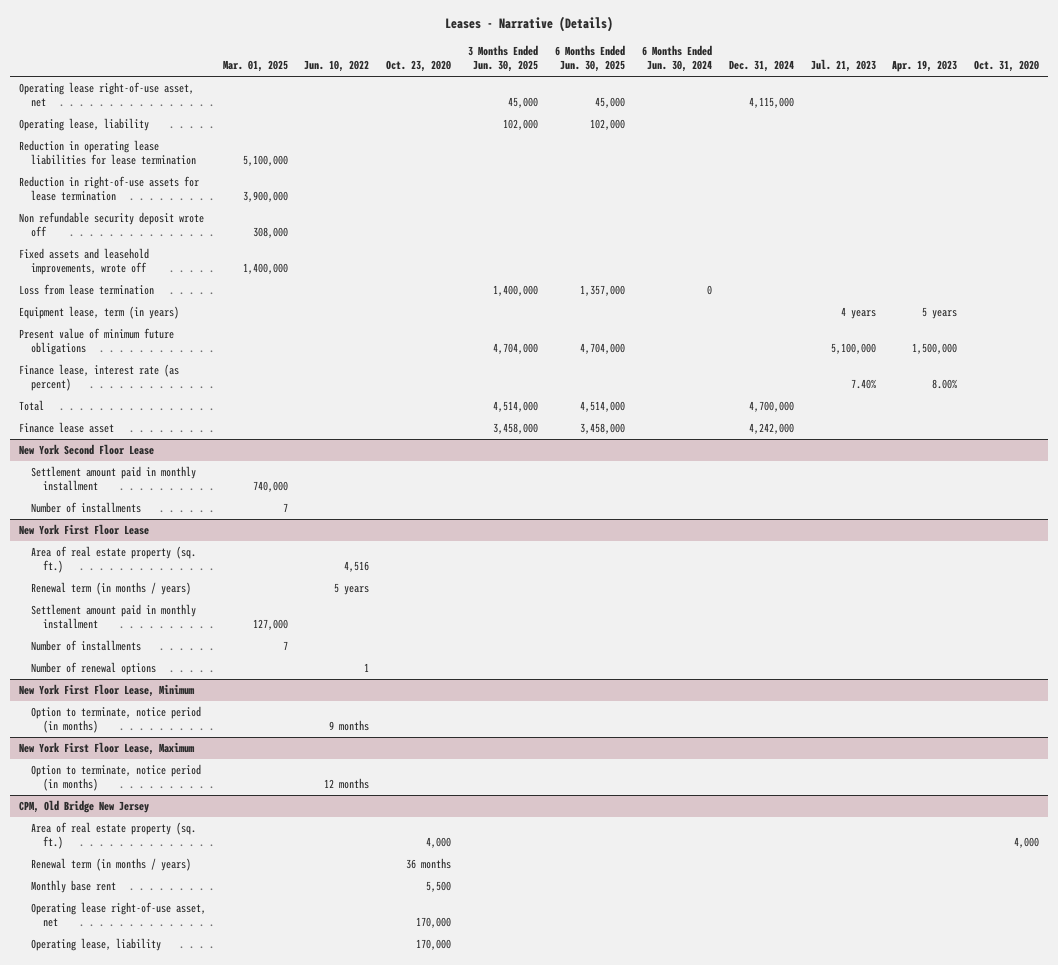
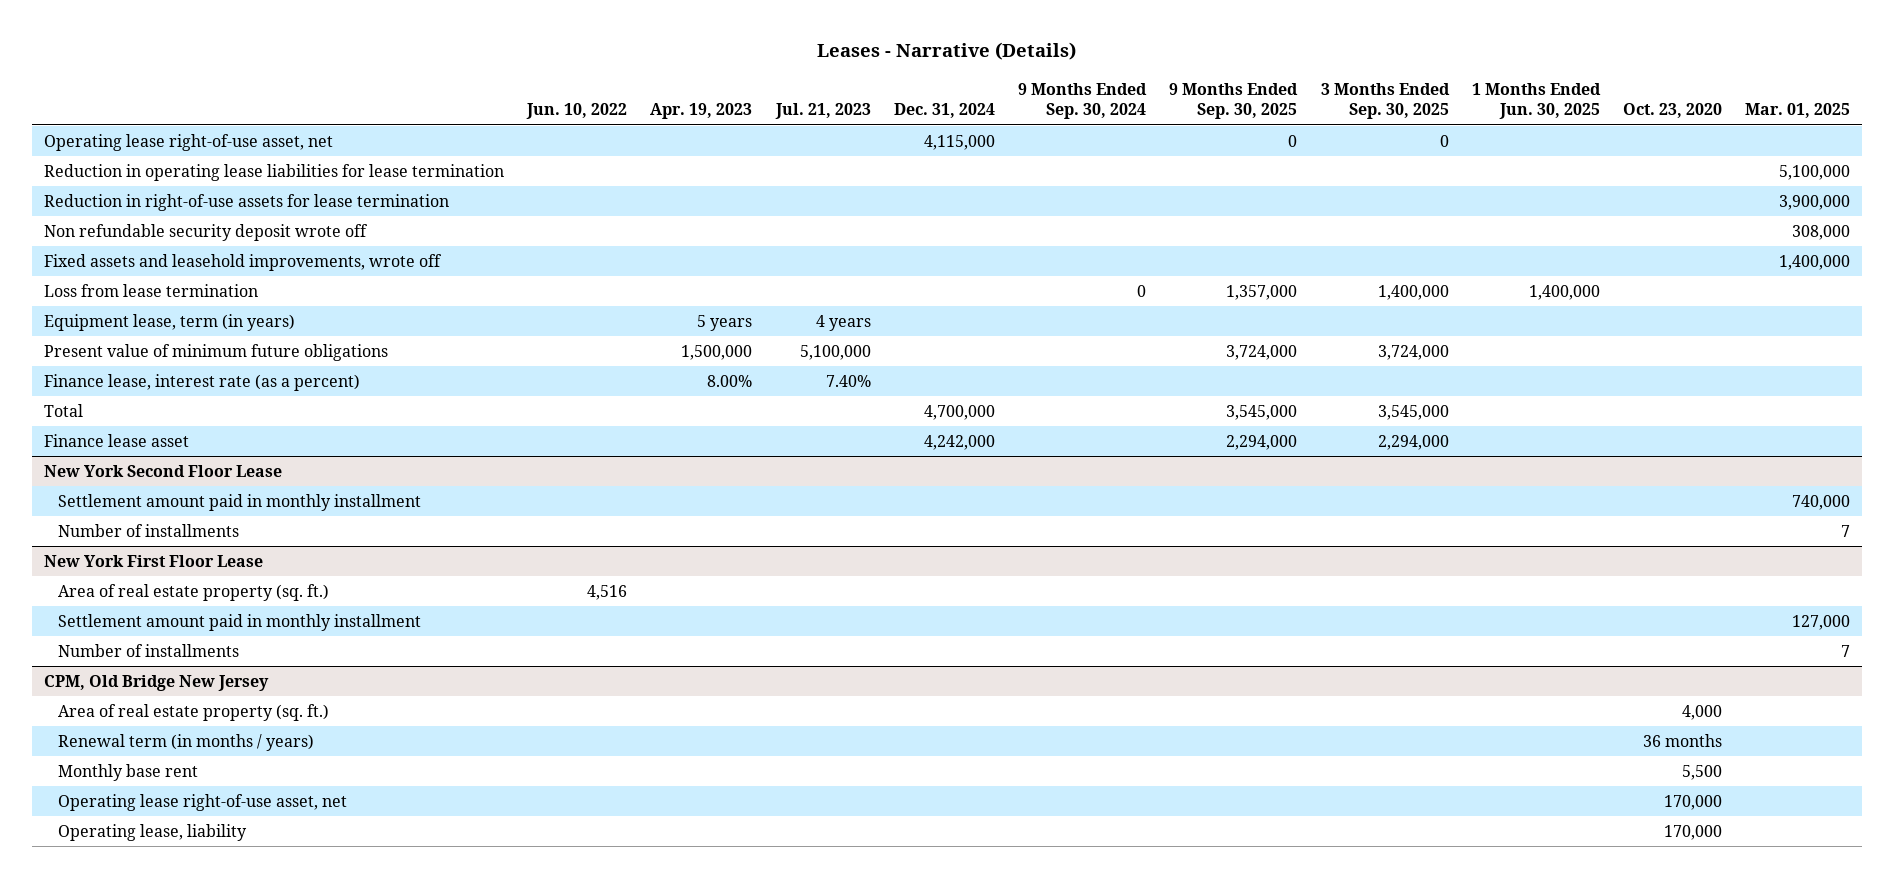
- | Mar. 01, 2025 | Jun. 10, 2022 | Oct. 23, 2020 | 3 Months Ended Jun. 30, 2025 | 6 Months Ended Jun. 30, 2025 | 6 Months Ended Jun. 30, 2024 | Dec. 31, 2024 | Jul. 21, 2023 | Apr. 19, 2023 | Oct. 31, 2020
+ | Jun. 10, 2022 | Apr. 19, 2023 | Jul. 21, 2023 | Dec. 31, 2024 | 9 Months Ended Sep. 30, 2024 | 9 Months Ended Sep. 30, 2025 | 3 Months Ended Sep. 30, 2025 | 1 Months Ended Jun. 30, 2025 | Oct. 23, 2020 | Mar. 01, 2025
- Operating lease, liability | | | | 102,000 | 102,000 | | | | |
- Finance lease, interest rate (as percent) | | | | | | | | 7.40% | 8.00% |
+ Finance lease, interest rate (as a percent) | | 8.00% | 7.40% | | | | | | |
@ New York First Floor Lease
- Renewal term (in months / years) | | 5 years | | | | | | | |
- Number of renewal options | | 1 | | | | | | | |
- New York First Floor Lease, Minimum
- Option to terminate, notice period (in months) | | 9 months | | | | | | | |
- New York First Floor Lease, Maximum
- Option to terminate, notice period (in months) | | 12 months | | | | | | | |

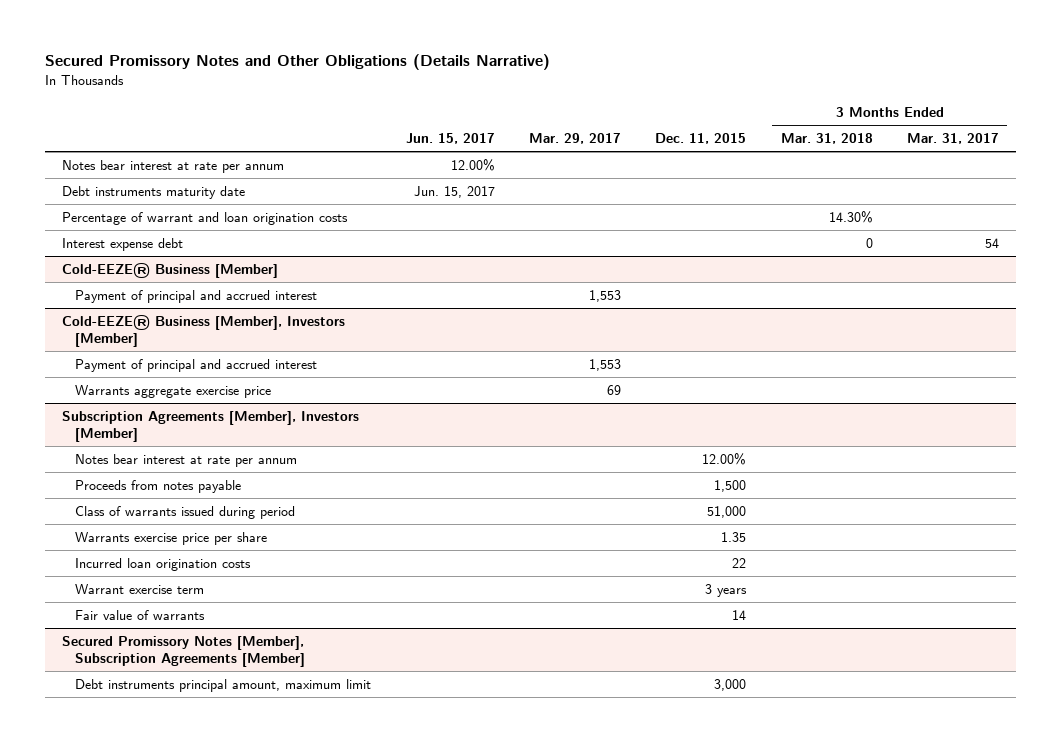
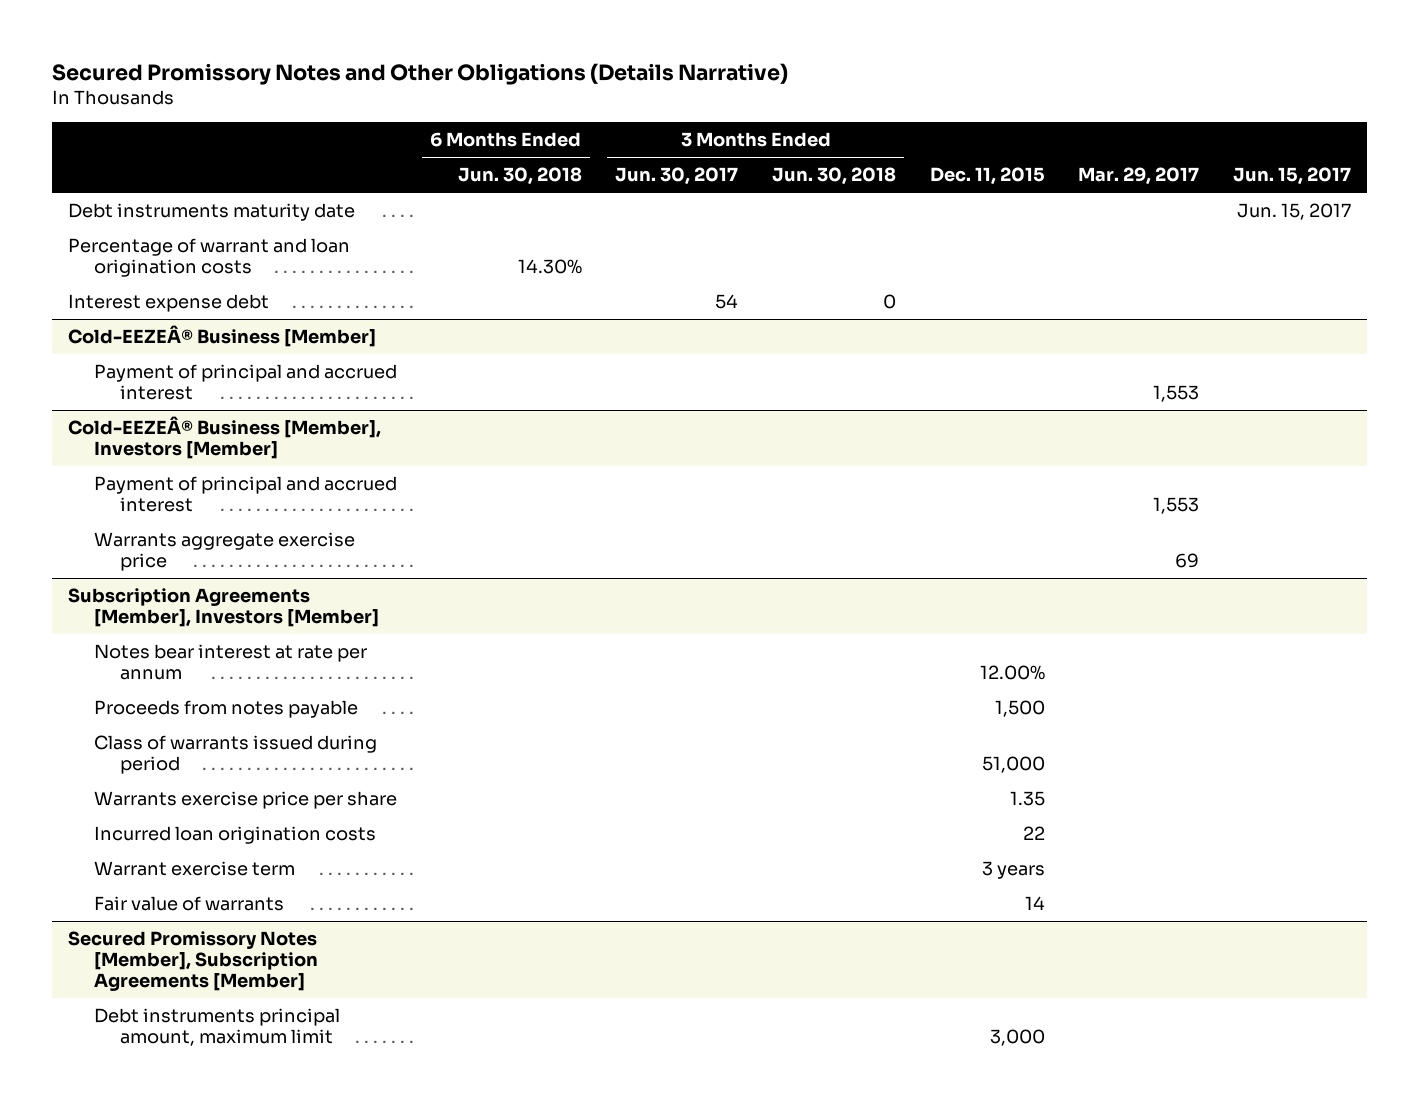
- | Jun. 15, 2017 | Mar. 29, 2017 | Dec. 11, 2015 | 3 Months Ended Mar. 31, 2018 | 3 Months Ended Mar. 31, 2017
+ | 6 Months Ended Jun. 30, 2018 | 3 Months Ended Jun. 30, 2017 | 3 Months Ended Jun. 30, 2018 | Dec. 11, 2015 | Mar. 29, 2017 | Jun. 15, 2017
- Notes bear interest at rate per annum | 12.00% | | | |
- Cold-EEZE® Business [Member]
+ Cold-EEZEÂ® Business [Member]
- Cold-EEZE® Business [Member], Investors [Member]
+ Cold-EEZEÂ® Business [Member], Investors [Member]

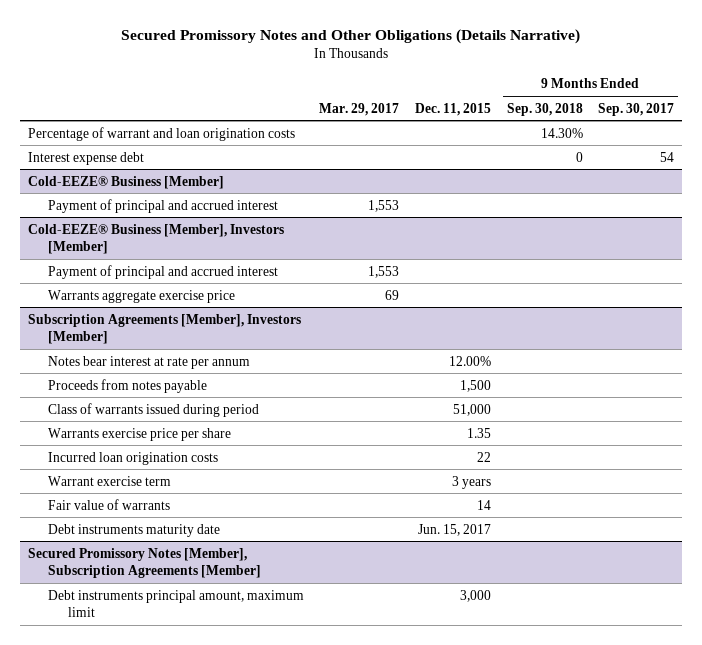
- | 6 Months Ended Jun. 30, 2018 | 3 Months Ended Jun. 30, 2017 | 3 Months Ended Jun. 30, 2018 | Dec. 11, 2015 | Mar. 29, 2017 | Jun. 15, 2017
+ | Mar. 29, 2017 | Dec. 11, 2015 | 9 Months Ended Sep. 30, 2018 | 9 Months Ended Sep. 30, 2017
- Debt instruments maturity date | | | | | | Jun. 15, 2017
- Cold-EEZEÂ® Business [Member]
+ Cold-EEZE® Business [Member]
- Cold-EEZEÂ® Business [Member], Investors [Member]
+ Cold-EEZE® Business [Member], Investors [Member]
@ Subscription Agreements [Member], Investors [Member]
+ Debt instruments maturity date | | Jun. 15, 2017 | |

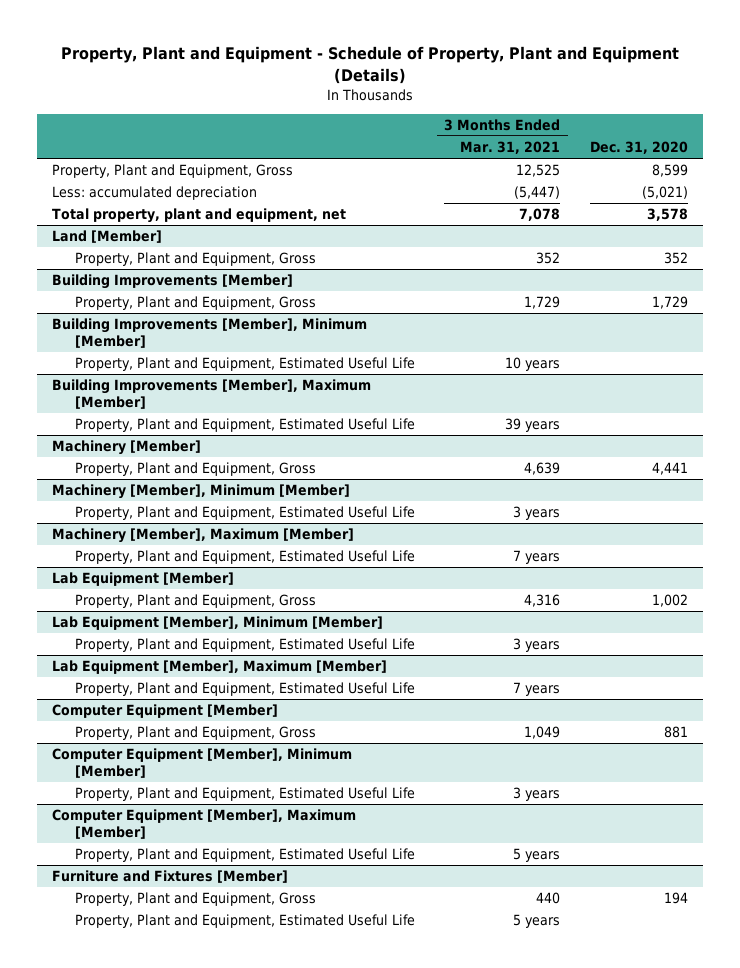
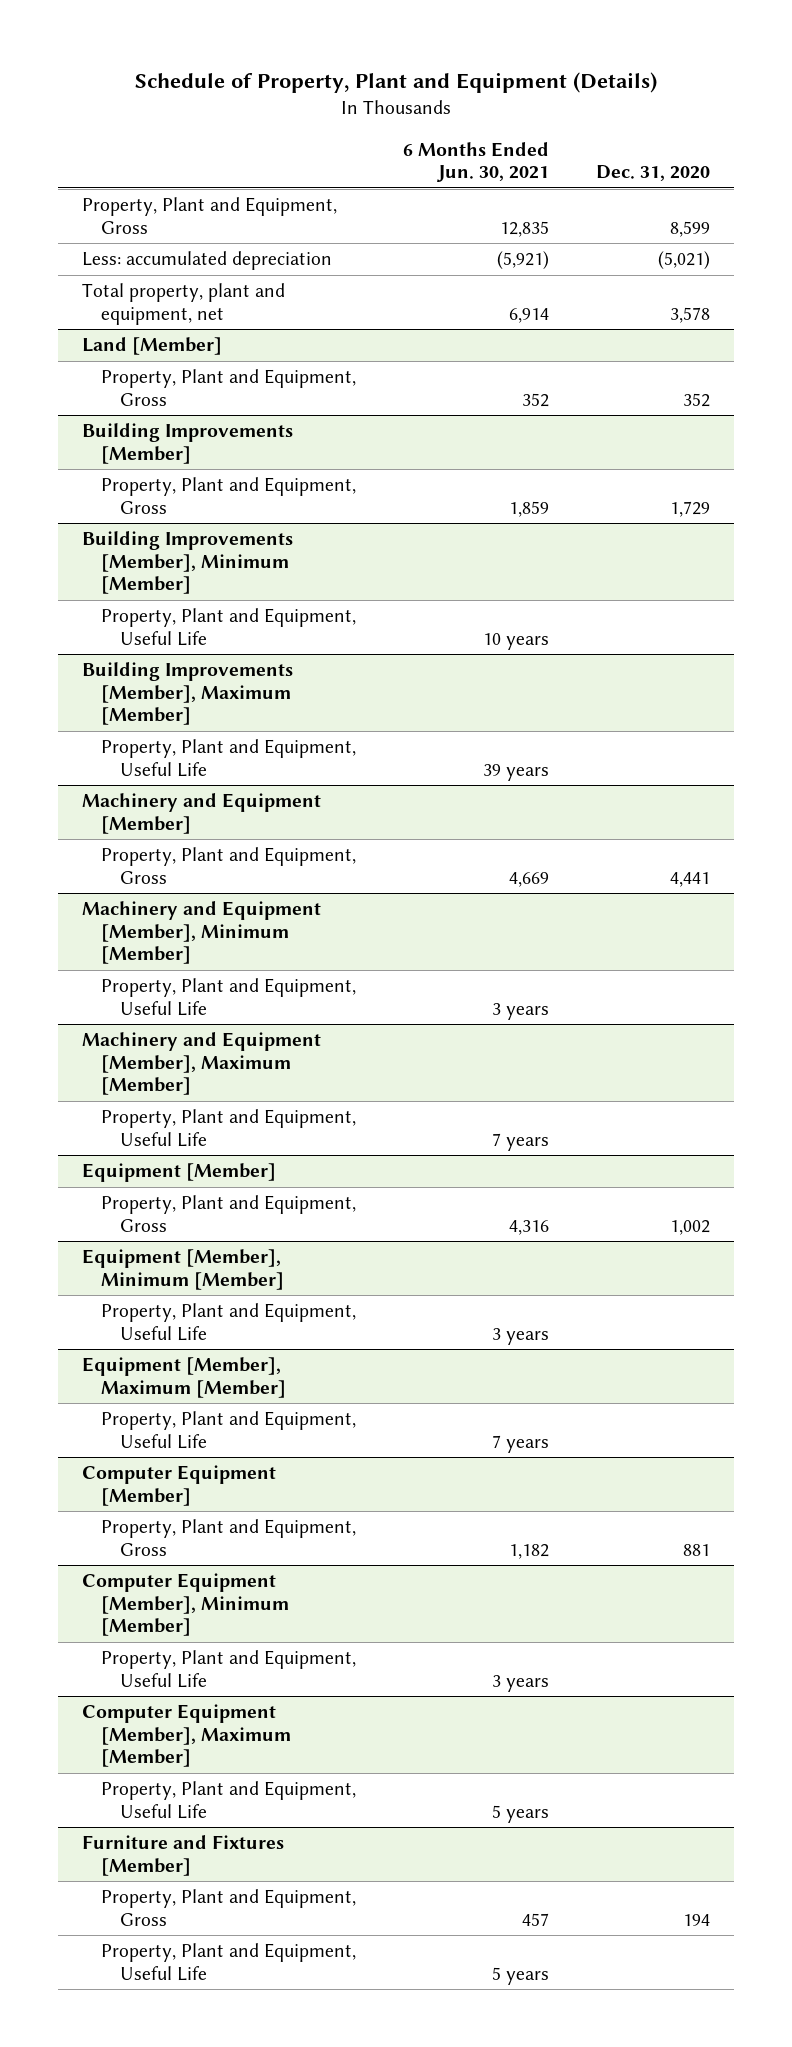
- Property, Plant and Equipment - Schedule of Property, Plant and Equipment (Details)
+ Schedule of Property, Plant and Equipment (Details)
- | 3 Months Ended Mar. 31, 2021 | Dec. 31, 2020
+ | 6 Months Ended Jun. 30, 2021 | Dec. 31, 2020
@ Building Improvements [Member], Minimum [Member]
- Property, Plant and Equipment, Estimated Useful Life | 10 years |
+ Property, Plant and Equipment, Useful Life | 10 years |
@ Building Improvements [Member], Maximum [Member]
- Property, Plant and Equipment, Estimated Useful Life | 39 years |
- Machinery [Member]
@ Building Improvements [Member], Maximum [Member]
+ Property, Plant and Equipment, Useful Life | 39 years |
+ Machinery and Equipment [Member]
- Machinery [Member], Minimum [Member]
- Property, Plant and Equipment, Estimated Useful Life | 3 years |
- Machinery [Member], Maximum [Member]
- Property, Plant and Equipment, Estimated Useful Life | 7 years |
- Lab Equipment [Member]
+ Machinery and Equipment [Member], Minimum [Member]
+ Property, Plant and Equipment, Useful Life | 3 years |
+ Machinery and Equipment [Member], Maximum [Member]
+ Property, Plant and Equipment, Useful Life | 7 years |
+ Equipment [Member]
- Lab Equipment [Member], Minimum [Member]
- Property, Plant and Equipment, Estimated Useful Life | 3 years |
- Lab Equipment [Member], Maximum [Member]
- Property, Plant and Equipment, Estimated Useful Life | 7 years |
+ Equipment [Member], Minimum [Member]
+ Property, Plant and Equipment, Useful Life | 3 years |
+ Equipment [Member], Maximum [Member]
+ Property, Plant and Equipment, Useful Life | 7 years |
@ Computer Equipment [Member], Minimum [Member]
- Property, Plant and Equipment, Estimated Useful Life | 3 years |
+ Property, Plant and Equipment, Useful Life | 3 years |
@ Computer Equipment [Member], Maximum [Member]
- Property, Plant and Equipment, Estimated Useful Life | 5 years |
+ Property, Plant and Equipment, Useful Life | 5 years |
@ Furniture and Fixtures [Member]
- Property, Plant and Equipment, Estimated Useful Life | 5 years |
+ Property, Plant and Equipment, Useful Life | 5 years |

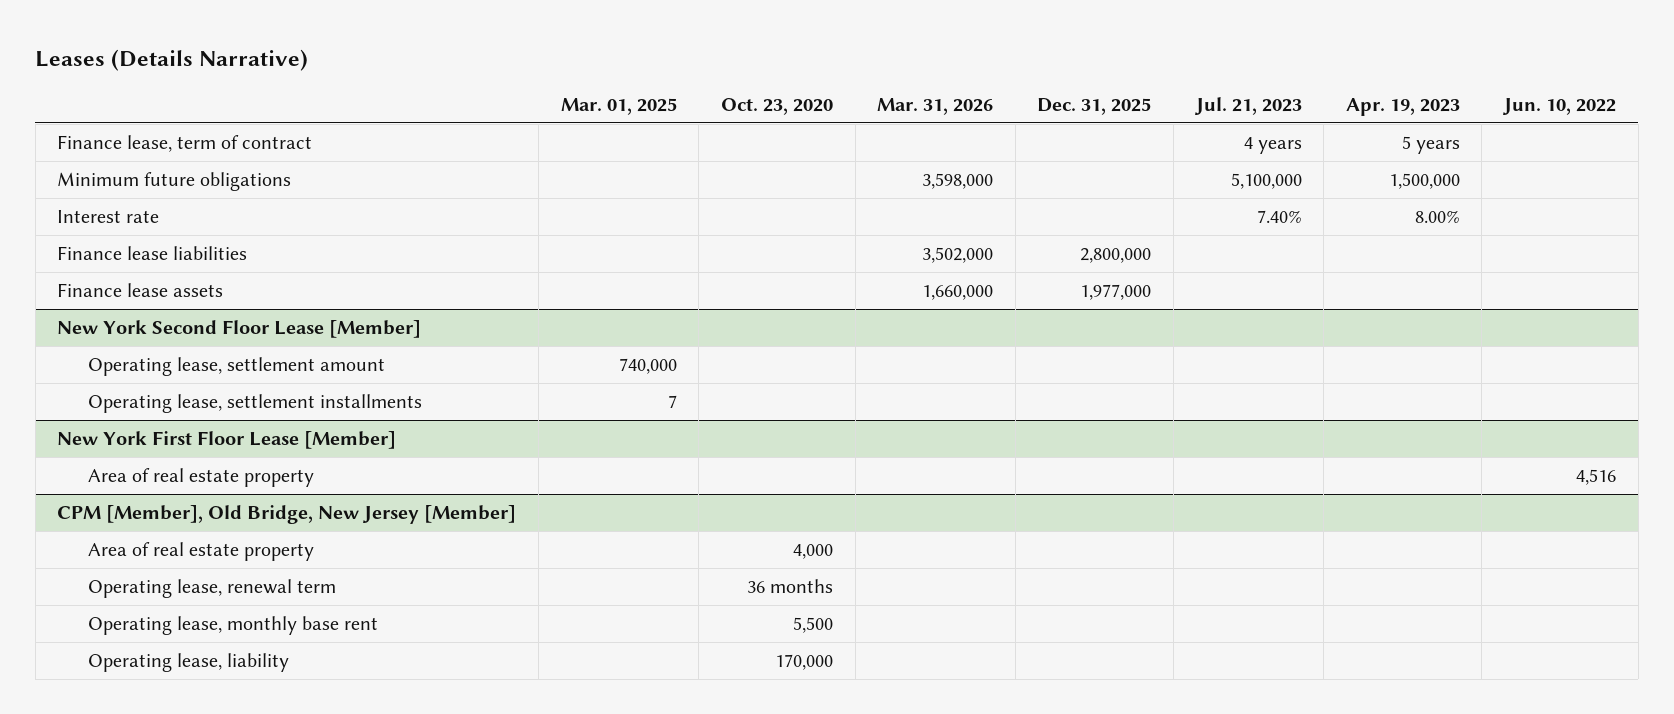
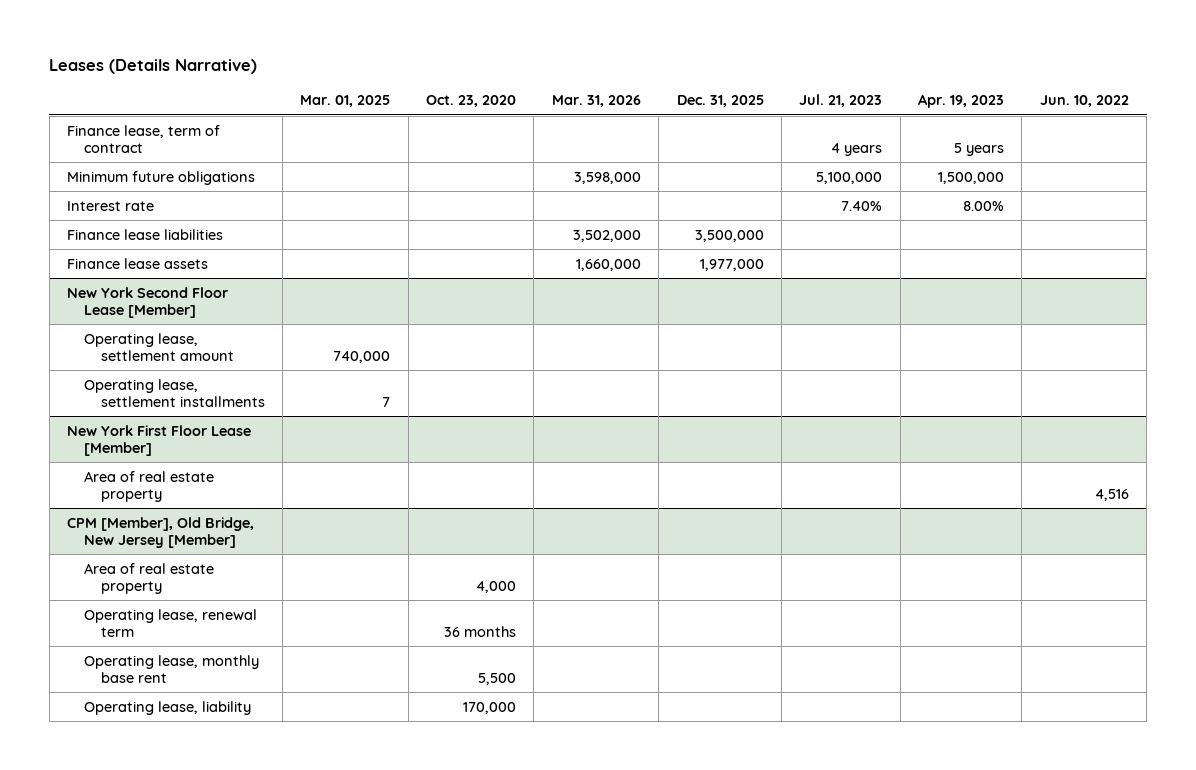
- Finance lease liabilities | | | 3,502,000 | 2,800,000 | | |
+ Finance lease liabilities | | | 3,502,000 | 3,500,000 | | |

